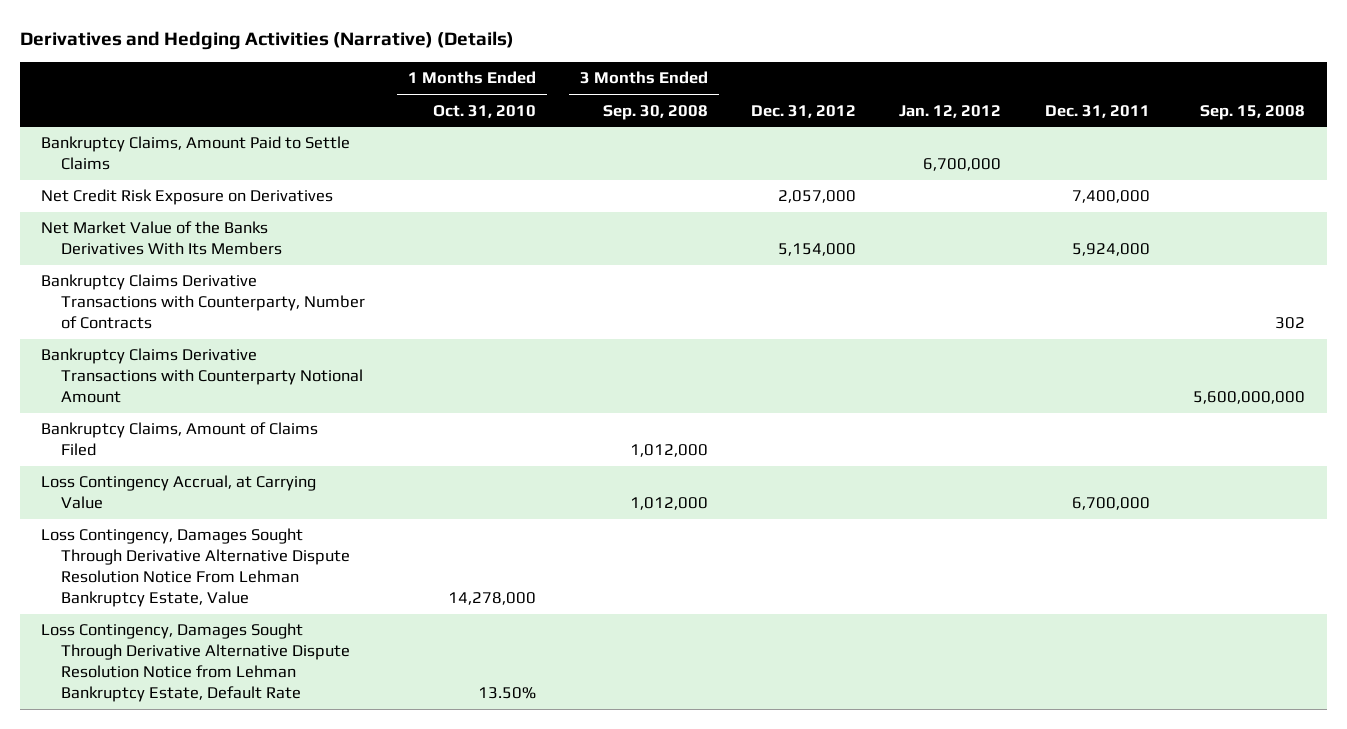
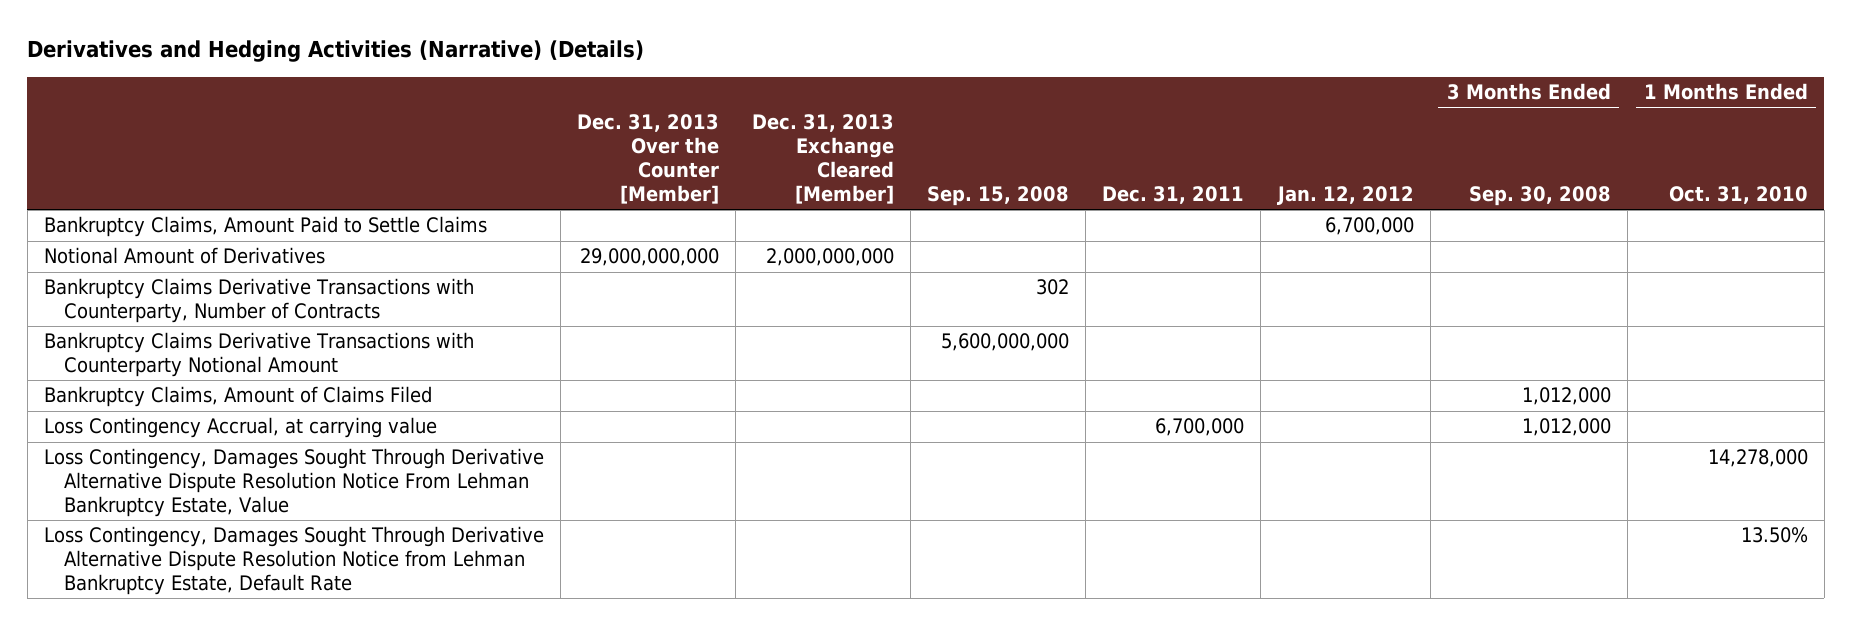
- | 1 Months Ended Oct. 31, 2010 | 3 Months Ended Sep. 30, 2008 | Dec. 31, 2012 | Jan. 12, 2012 | Dec. 31, 2011 | Sep. 15, 2008
+ | Dec. 31, 2013 Over the Counter [Member] | Dec. 31, 2013 Exchange Cleared [Member] | Sep. 15, 2008 | Dec. 31, 2011 | Jan. 12, 2012 | 3 Months Ended Sep. 30, 2008 | 1 Months Ended Oct. 31, 2010
- Net Credit Risk Exposure on Derivatives | | | 2,057,000 | | 7,400,000 |
- Net Market Value of the Banks Derivatives With Its Members | | | 5,154,000 | | 5,924,000 |
+ Notional Amount of Derivatives | 29,000,000,000 | 2,000,000,000 | | | | |
- Loss Contingency Accrual, at Carrying Value | | 1,012,000 | | | 6,700,000 |
+ Loss Contingency Accrual, at carrying value | | | | 6,700,000 | | 1,012,000 |

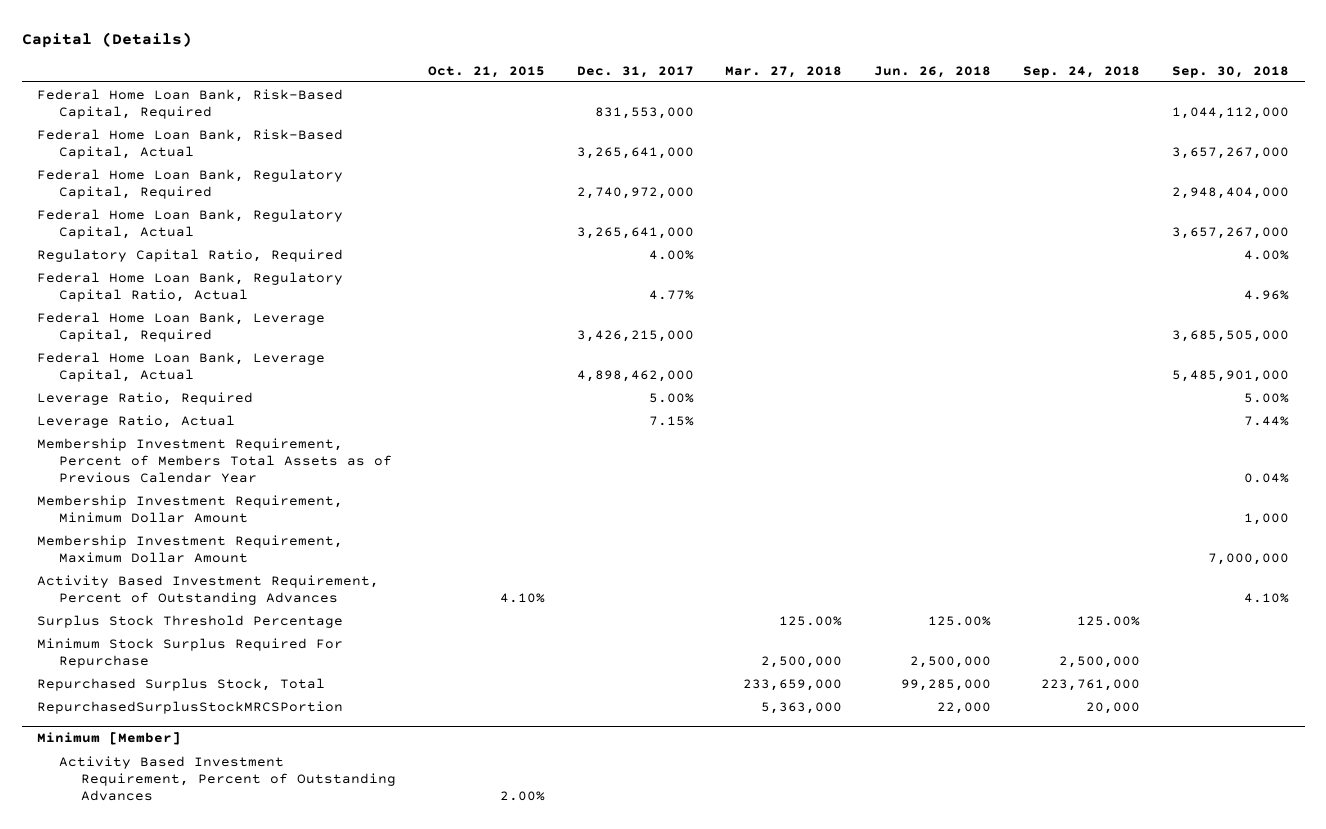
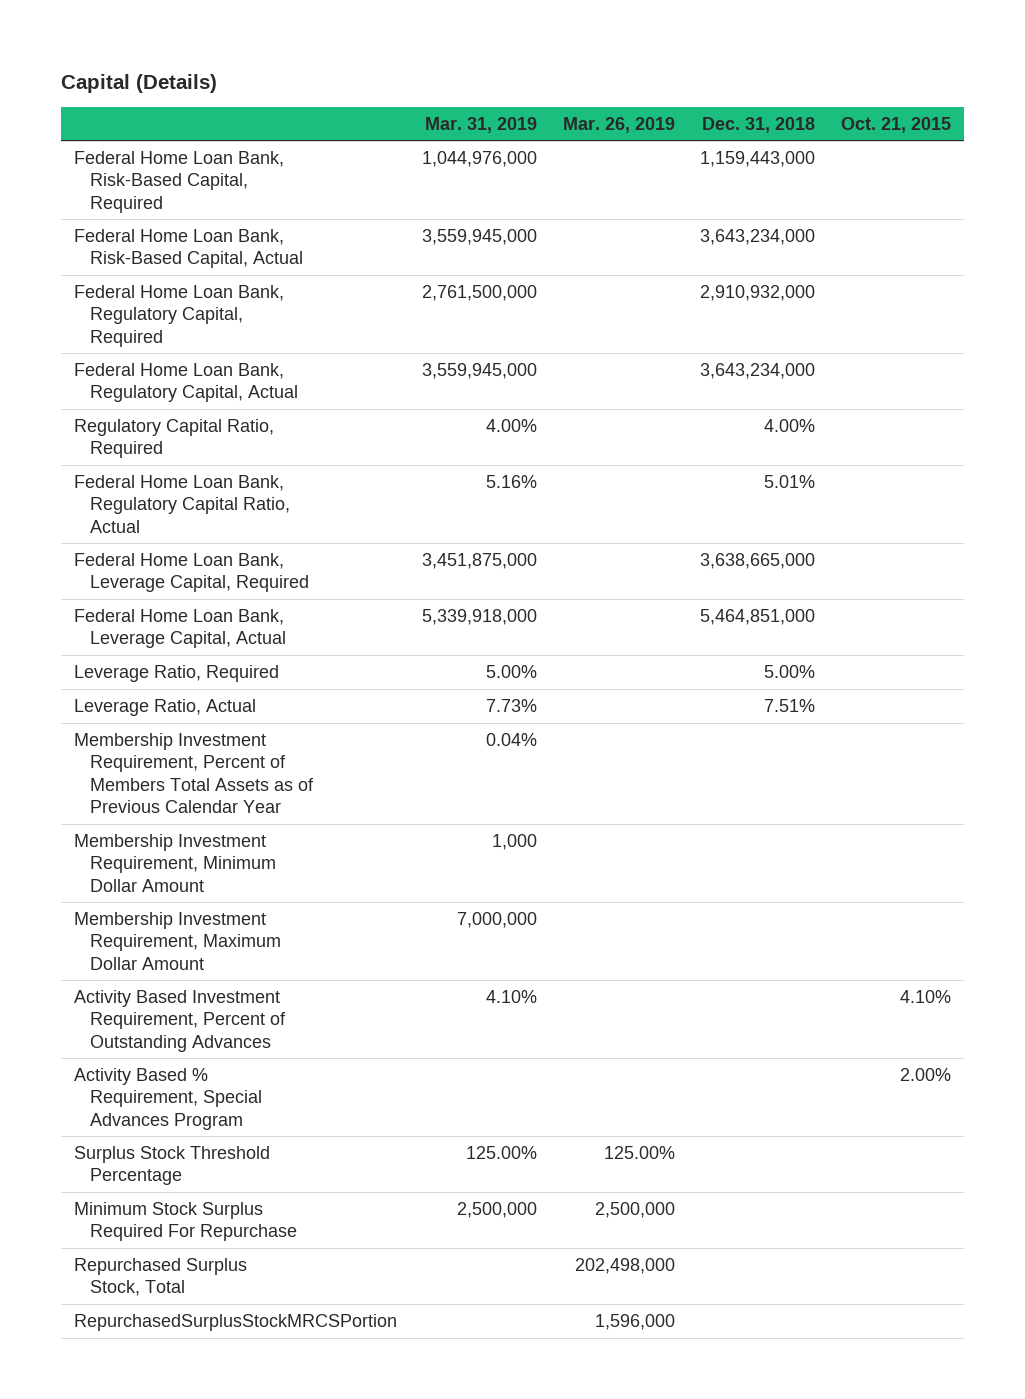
- | Oct. 21, 2015 | Dec. 31, 2017 | Mar. 27, 2018 | Jun. 26, 2018 | Sep. 24, 2018 | Sep. 30, 2018
+ | Mar. 31, 2019 | Mar. 26, 2019 | Dec. 31, 2018 | Oct. 21, 2015
+ Activity Based % Requirement, Special Advances Program | | | | 2.00%
- Minimum [Member]
- Activity Based Investment Requirement, Percent of Outstanding Advances | 2.00% | | | | |

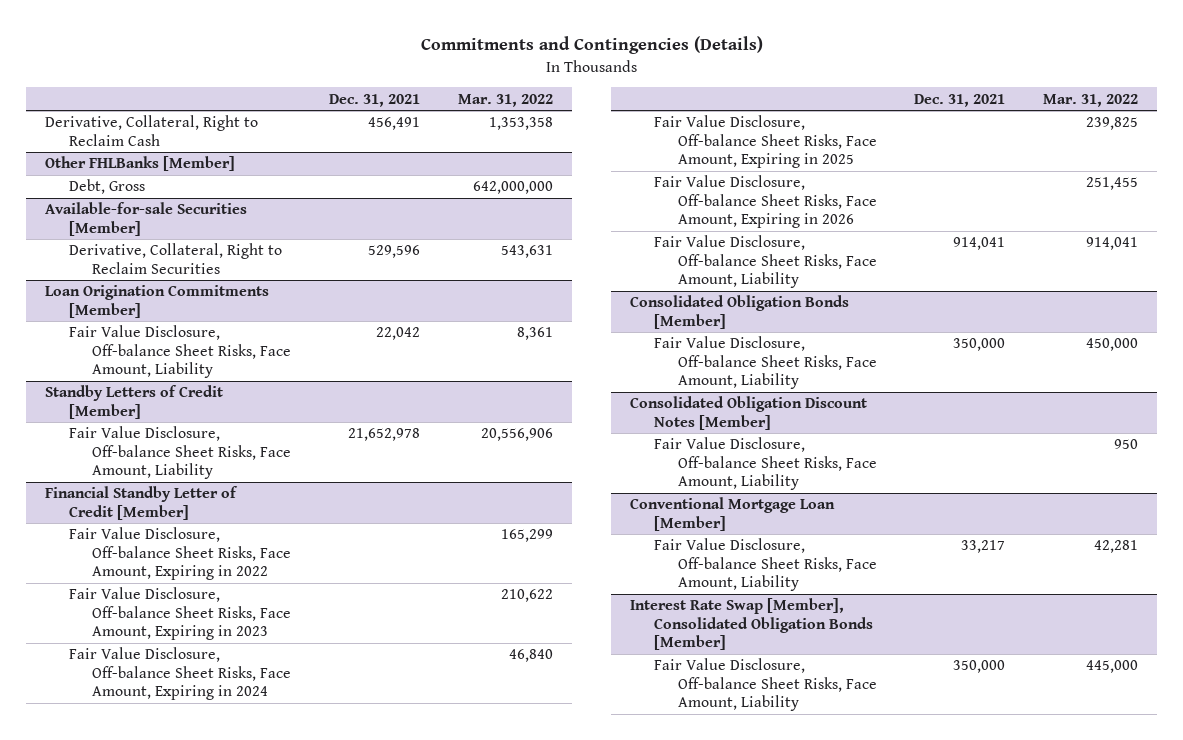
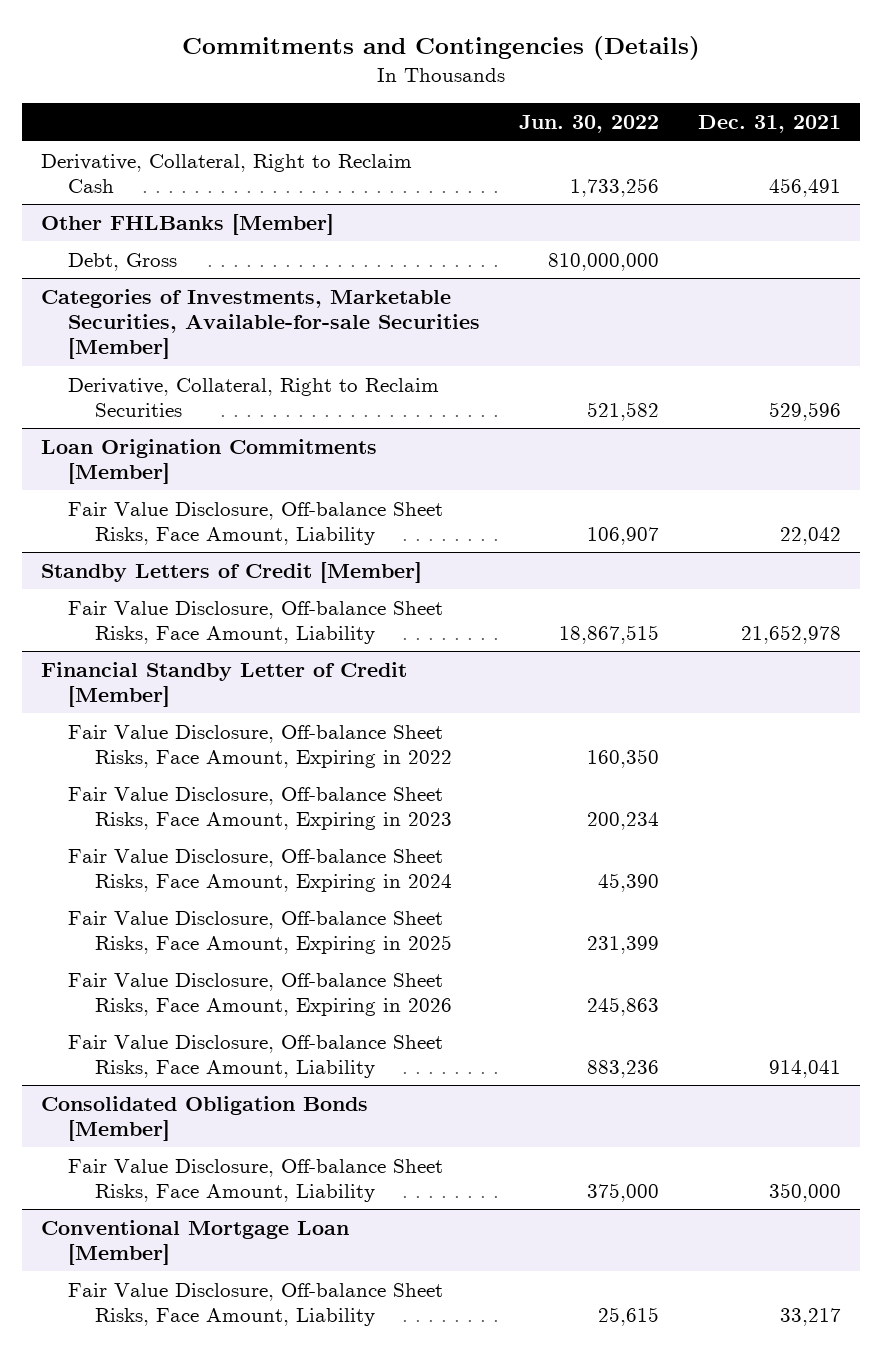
- | Dec. 31, 2021 | Mar. 31, 2022
+ | Jun. 30, 2022 | Dec. 31, 2021
- Available-for-sale Securities [Member]
+ Categories of Investments, Marketable Securities, Available-for-sale Securities [Member]
- Consolidated Obligation Discount Notes [Member]
- Fair Value Disclosure, Off-balance Sheet Risks, Face Amount, Liability | | 950
- Interest Rate Swap [Member], Consolidated Obligation Bonds [Member]
- Fair Value Disclosure, Off-balance Sheet Risks, Face Amount, Liability | 350,000 | 445,000

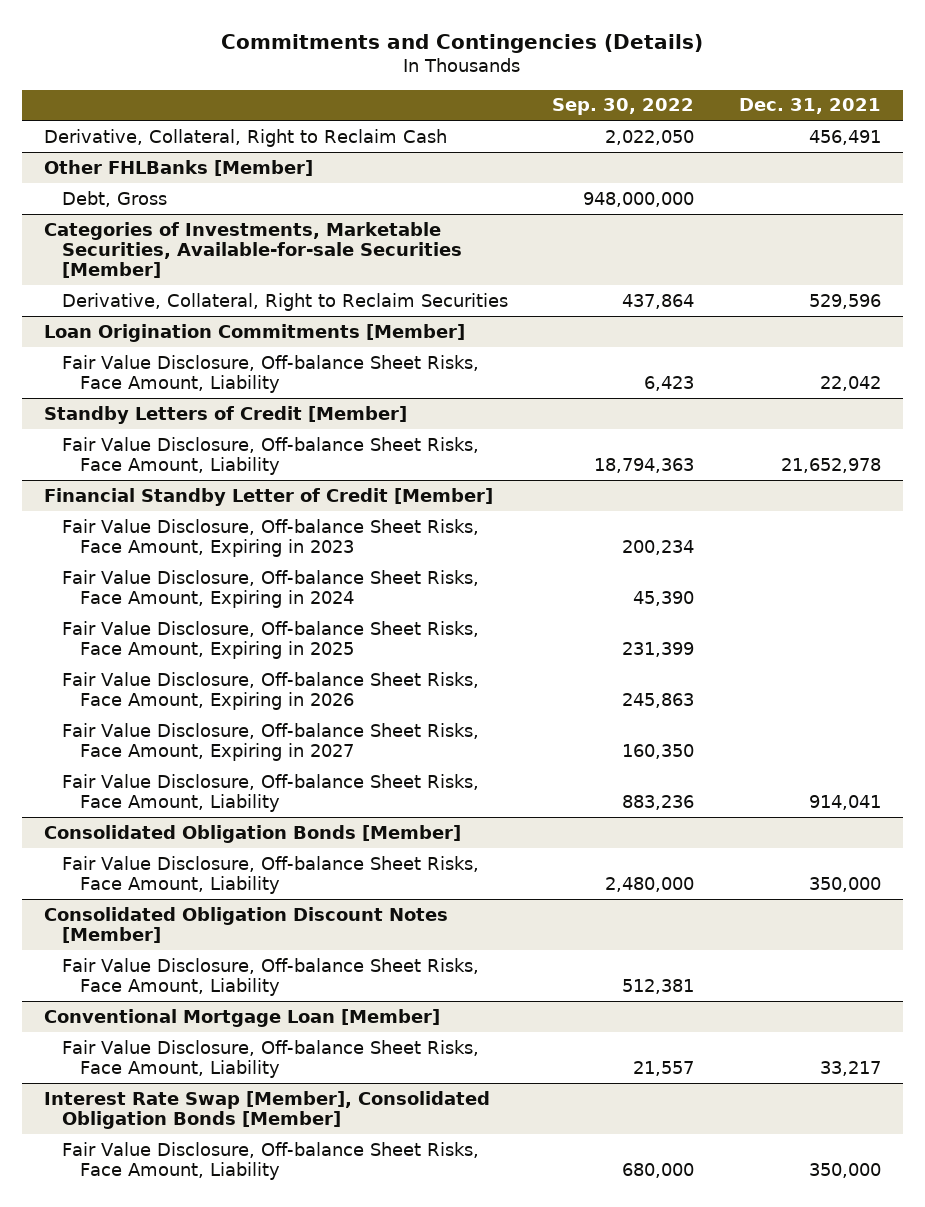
- | Jun. 30, 2022 | Dec. 31, 2021
+ | Sep. 30, 2022 | Dec. 31, 2021
@ Financial Standby Letter of Credit [Member]
- Fair Value Disclosure, Off-balance Sheet Risks, Face Amount, Expiring in 2022 | 160,350 |
+ Fair Value Disclosure, Off-balance Sheet Risks, Face Amount, Expiring in 2027 | 160,350 |
+ Consolidated Obligation Discount Notes [Member]
+ Fair Value Disclosure, Off-balance Sheet Risks, Face Amount, Liability | 512,381 |
+ Interest Rate Swap [Member], Consolidated Obligation Bonds [Member]
+ Fair Value Disclosure, Off-balance Sheet Risks, Face Amount, Liability | 680,000 | 350,000

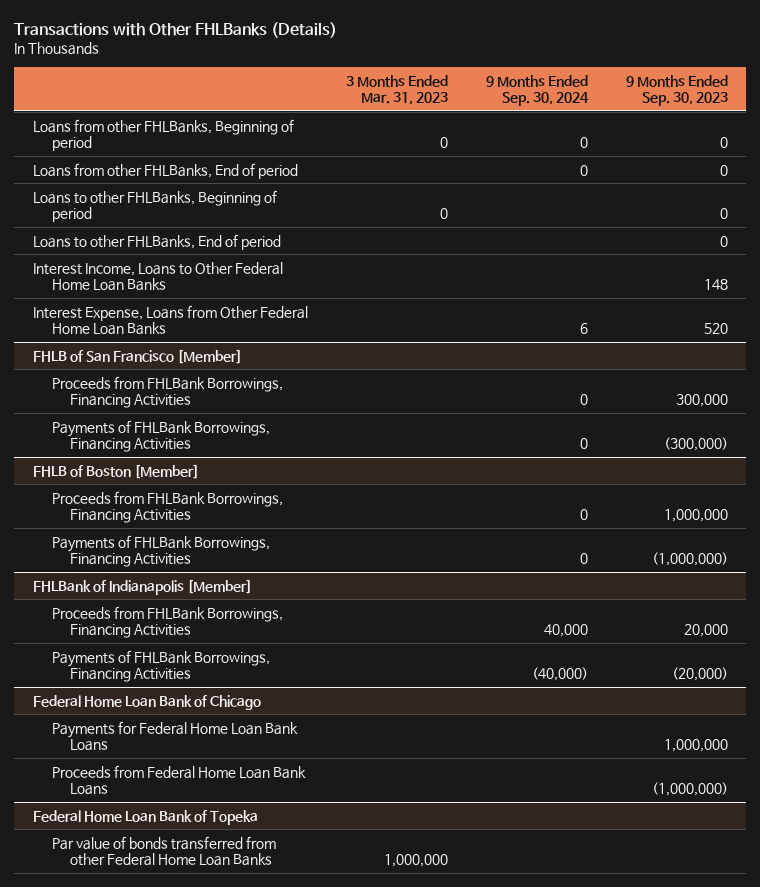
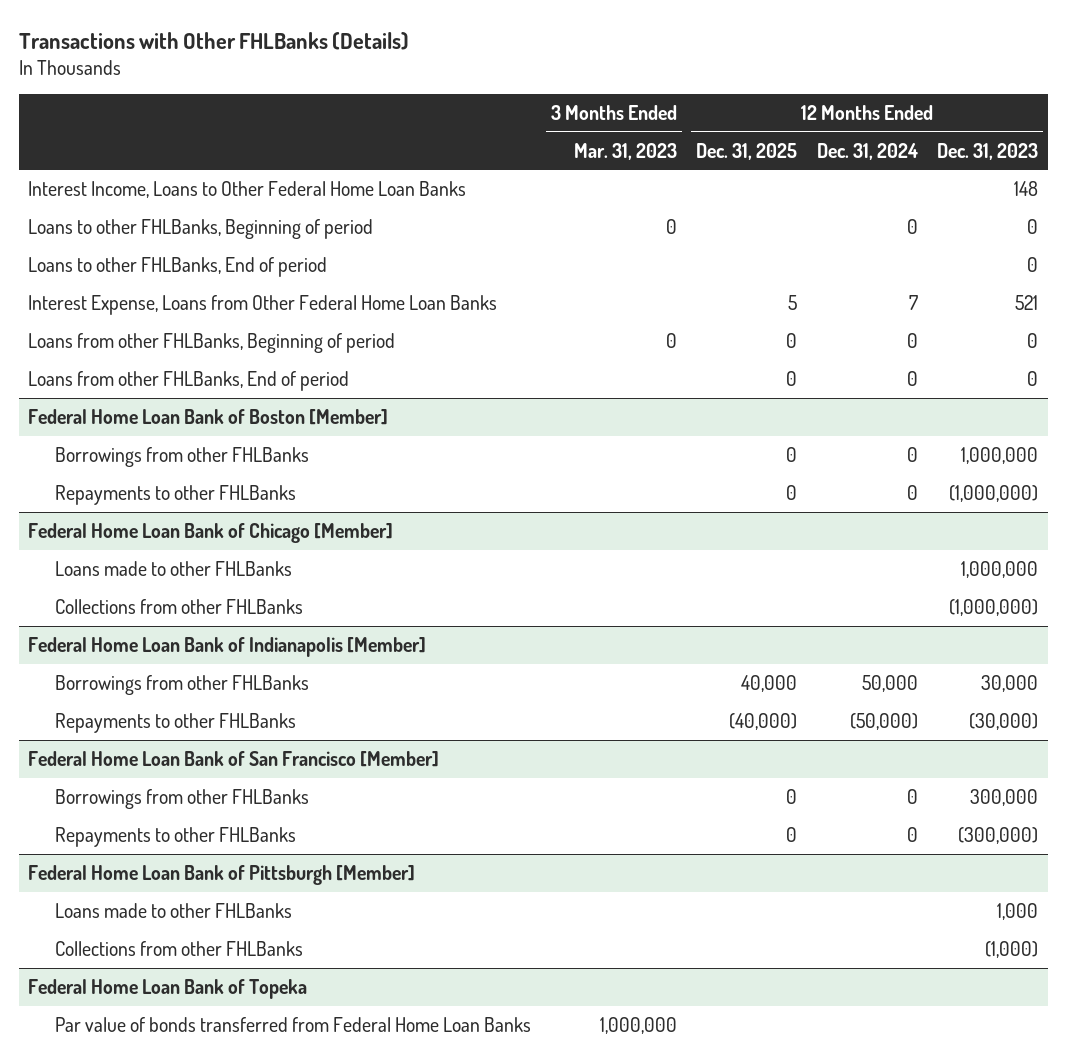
- | 3 Months Ended Mar. 31, 2023 | 9 Months Ended Sep. 30, 2024 | 9 Months Ended Sep. 30, 2023
+ | 3 Months Ended Mar. 31, 2023 | 12 Months Ended Dec. 31, 2025 | 12 Months Ended Dec. 31, 2024 | 12 Months Ended Dec. 31, 2023
moved up: Interest Income, Loans to Other Federal Home Loan Banks | | | | 148
- FHLB of San Francisco [Member]
- Proceeds from FHLBank Borrowings, Financing Activities | | 0 | 300,000
- Payments of FHLBank Borrowings, Financing Activities | | 0 | (300,000)
- FHLB of Boston [Member]
- Proceeds from FHLBank Borrowings, Financing Activities | | 0 | 1,000,000
- Payments of FHLBank Borrowings, Financing Activities | | 0 | (1,000,000)
- FHLBank of Indianapolis [Member]
- Proceeds from FHLBank Borrowings, Financing Activities | | 40,000 | 20,000
- Payments of FHLBank Borrowings, Financing Activities | | (40,000) | (20,000)
- Federal Home Loan Bank of Chicago
- Payments for Federal Home Loan Bank Loans | | | 1,000,000
- Proceeds from Federal Home Loan Bank Loans | | | (1,000,000)
moved down: Loans from other FHLBanks, Beginning of period | 0 | 0 | 0 | 0
moved down: Loans from other FHLBanks, End of period | | 0 | 0 | 0
+ Federal Home Loan Bank of Boston [Member]
+ Borrowings from other FHLBanks | | 0 | 0 | 1,000,000
+ Repayments to other FHLBanks | | 0 | 0 | (1,000,000)
+ Federal Home Loan Bank of Chicago [Member]
+ Loans made to other FHLBanks | | | | 1,000,000
+ Collections from other FHLBanks | | | | (1,000,000)
+ Federal Home Loan Bank of Indianapolis [Member]
+ Borrowings from other FHLBanks | | 40,000 | 50,000 | 30,000
+ Repayments to other FHLBanks | | (40,000) | (50,000) | (30,000)
+ Federal Home Loan Bank of San Francisco [Member]
+ Borrowings from other FHLBanks | | 0 | 0 | 300,000
+ Repayments to other FHLBanks | | 0 | 0 | (300,000)
+ Federal Home Loan Bank of Pittsburgh [Member]
+ Loans made to other FHLBanks | | | | 1,000
+ Collections from other FHLBanks | | | | (1,000)
@ Federal Home Loan Bank of Topeka
- Par value of bonds transferred from other Federal Home Loan Banks | 1,000,000 | |
+ Par value of bonds transferred from Federal Home Loan Banks | 1,000,000 | | |

